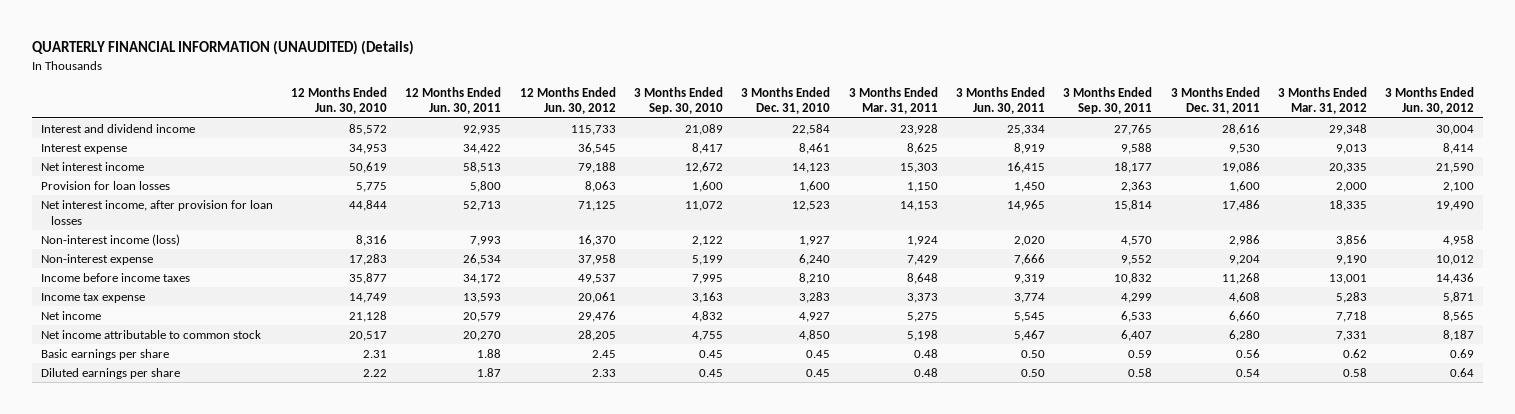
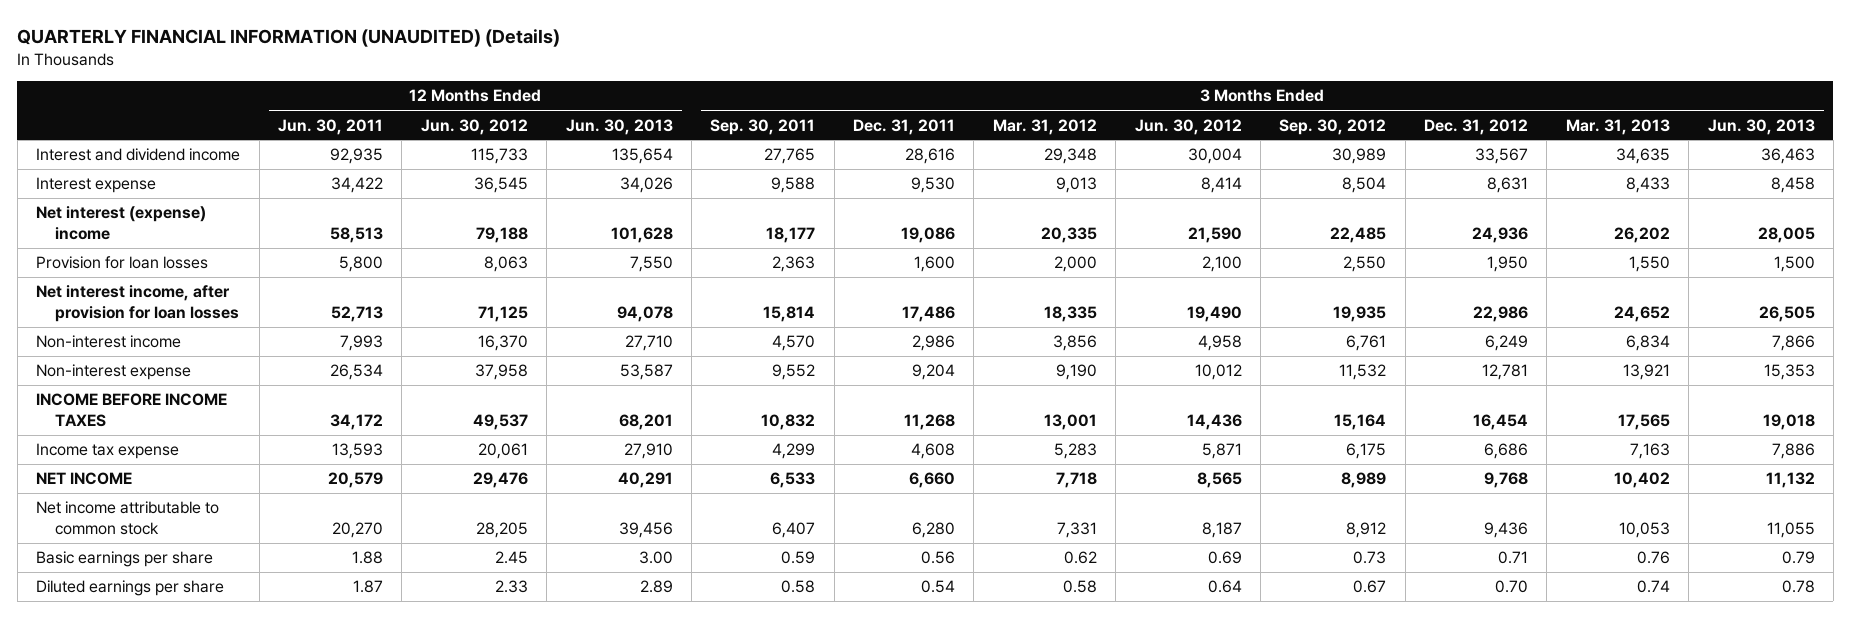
- | 12 Months Ended Jun. 30, 2010 | 12 Months Ended Jun. 30, 2011 | 12 Months Ended Jun. 30, 2012 | 3 Months Ended Sep. 30, 2010 | 3 Months Ended Dec. 31, 2010 | 3 Months Ended Mar. 31, 2011 | 3 Months Ended Jun. 30, 2011 | 3 Months Ended Sep. 30, 2011 | 3 Months Ended Dec. 31, 2011 | 3 Months Ended Mar. 31, 2012 | 3 Months Ended Jun. 30, 2012
+ | 12 Months Ended Jun. 30, 2011 | 12 Months Ended Jun. 30, 2012 | 12 Months Ended Jun. 30, 2013 | 3 Months Ended Sep. 30, 2011 | 3 Months Ended Dec. 31, 2011 | 3 Months Ended Mar. 31, 2012 | 3 Months Ended Jun. 30, 2012 | 3 Months Ended Sep. 30, 2012 | 3 Months Ended Dec. 31, 2012 | 3 Months Ended Mar. 31, 2013 | 3 Months Ended Jun. 30, 2013
- Net interest income | 50,619 | 58,513 | 79,188 | 12,672 | 14,123 | 15,303 | 16,415 | 18,177 | 19,086 | 20,335 | 21,590
+ Net interest (expense) income | 58,513 | 79,188 | 101,628 | 18,177 | 19,086 | 20,335 | 21,590 | 22,485 | 24,936 | 26,202 | 28,005
- Non-interest income (loss) | 8,316 | 7,993 | 16,370 | 2,122 | 1,927 | 1,924 | 2,020 | 4,570 | 2,986 | 3,856 | 4,958
+ Non-interest income | 7,993 | 16,370 | 27,710 | 4,570 | 2,986 | 3,856 | 4,958 | 6,761 | 6,249 | 6,834 | 7,866
- Income before income taxes | 35,877 | 34,172 | 49,537 | 7,995 | 8,210 | 8,648 | 9,319 | 10,832 | 11,268 | 13,001 | 14,436
+ INCOME BEFORE INCOME TAXES | 34,172 | 49,537 | 68,201 | 10,832 | 11,268 | 13,001 | 14,436 | 15,164 | 16,454 | 17,565 | 19,018
- Net income | 21,128 | 20,579 | 29,476 | 4,832 | 4,927 | 5,275 | 5,545 | 6,533 | 6,660 | 7,718 | 8,565
+ NET INCOME | 20,579 | 29,476 | 40,291 | 6,533 | 6,660 | 7,718 | 8,565 | 8,989 | 9,768 | 10,402 | 11,132

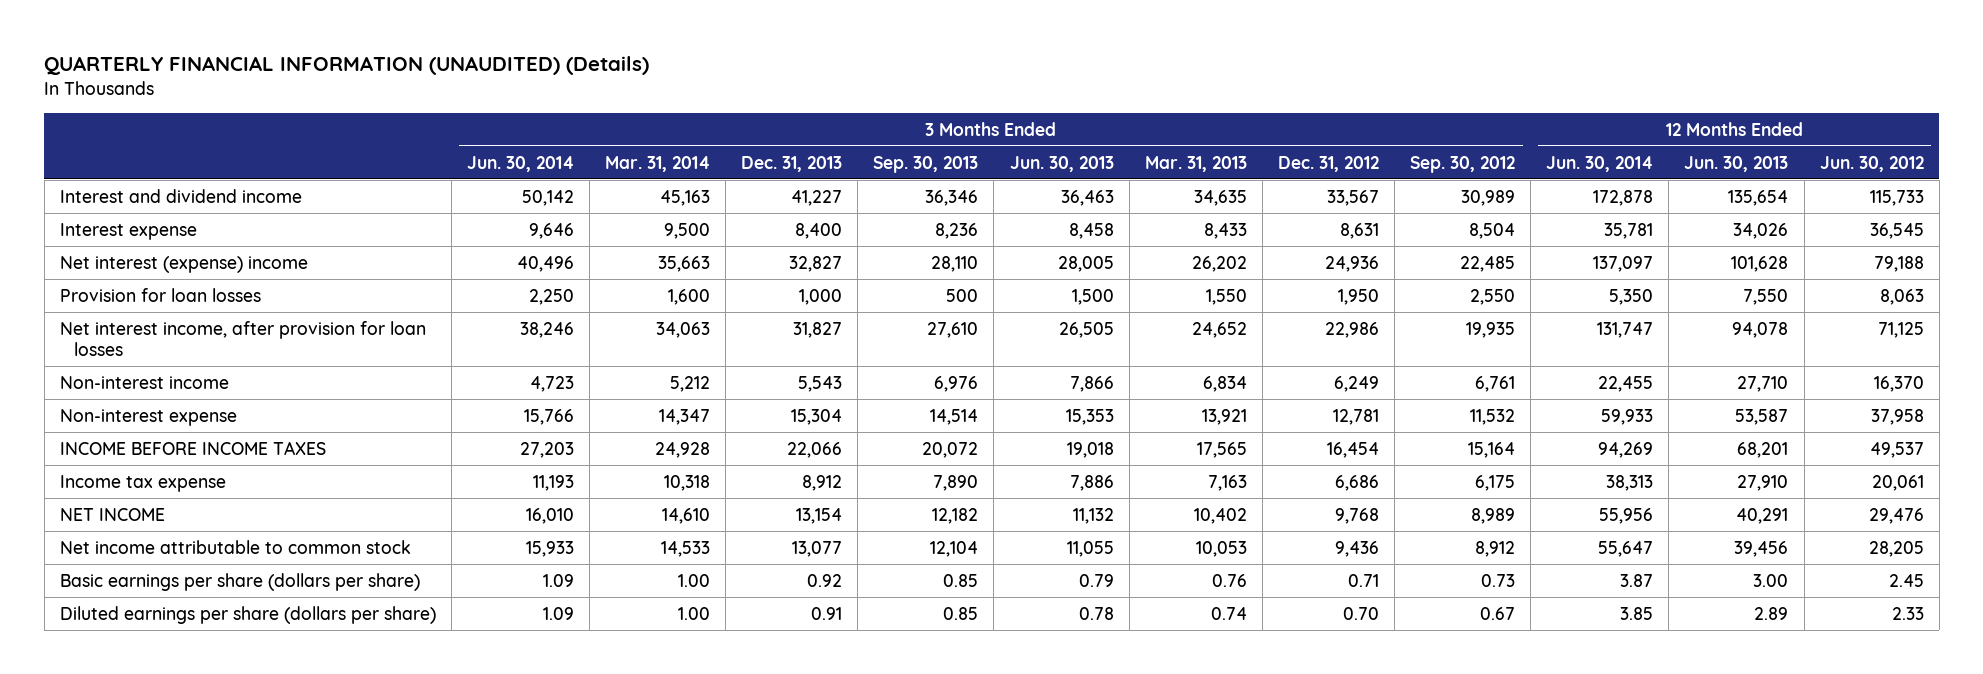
- | 12 Months Ended Jun. 30, 2011 | 12 Months Ended Jun. 30, 2012 | 12 Months Ended Jun. 30, 2013 | 3 Months Ended Sep. 30, 2011 | 3 Months Ended Dec. 31, 2011 | 3 Months Ended Mar. 31, 2012 | 3 Months Ended Jun. 30, 2012 | 3 Months Ended Sep. 30, 2012 | 3 Months Ended Dec. 31, 2012 | 3 Months Ended Mar. 31, 2013 | 3 Months Ended Jun. 30, 2013
+ | 3 Months Ended Jun. 30, 2014 | 3 Months Ended Mar. 31, 2014 | 3 Months Ended Dec. 31, 2013 | 3 Months Ended Sep. 30, 2013 | 3 Months Ended Jun. 30, 2013 | 3 Months Ended Mar. 31, 2013 | 3 Months Ended Dec. 31, 2012 | 3 Months Ended Sep. 30, 2012 | 12 Months Ended Jun. 30, 2014 | 12 Months Ended Jun. 30, 2013 | 12 Months Ended Jun. 30, 2012
- Basic earnings per share | 1.88 | 2.45 | 3.00 | 0.59 | 0.56 | 0.62 | 0.69 | 0.73 | 0.71 | 0.76 | 0.79
- Diluted earnings per share | 1.87 | 2.33 | 2.89 | 0.58 | 0.54 | 0.58 | 0.64 | 0.67 | 0.70 | 0.74 | 0.78
+ Basic earnings per share (dollars per share) | 1.09 | 1.00 | 0.92 | 0.85 | 0.79 | 0.76 | 0.71 | 0.73 | 3.87 | 3.00 | 2.45
+ Diluted earnings per share (dollars per share) | 1.09 | 1.00 | 0.91 | 0.85 | 0.78 | 0.74 | 0.70 | 0.67 | 3.85 | 2.89 | 2.33

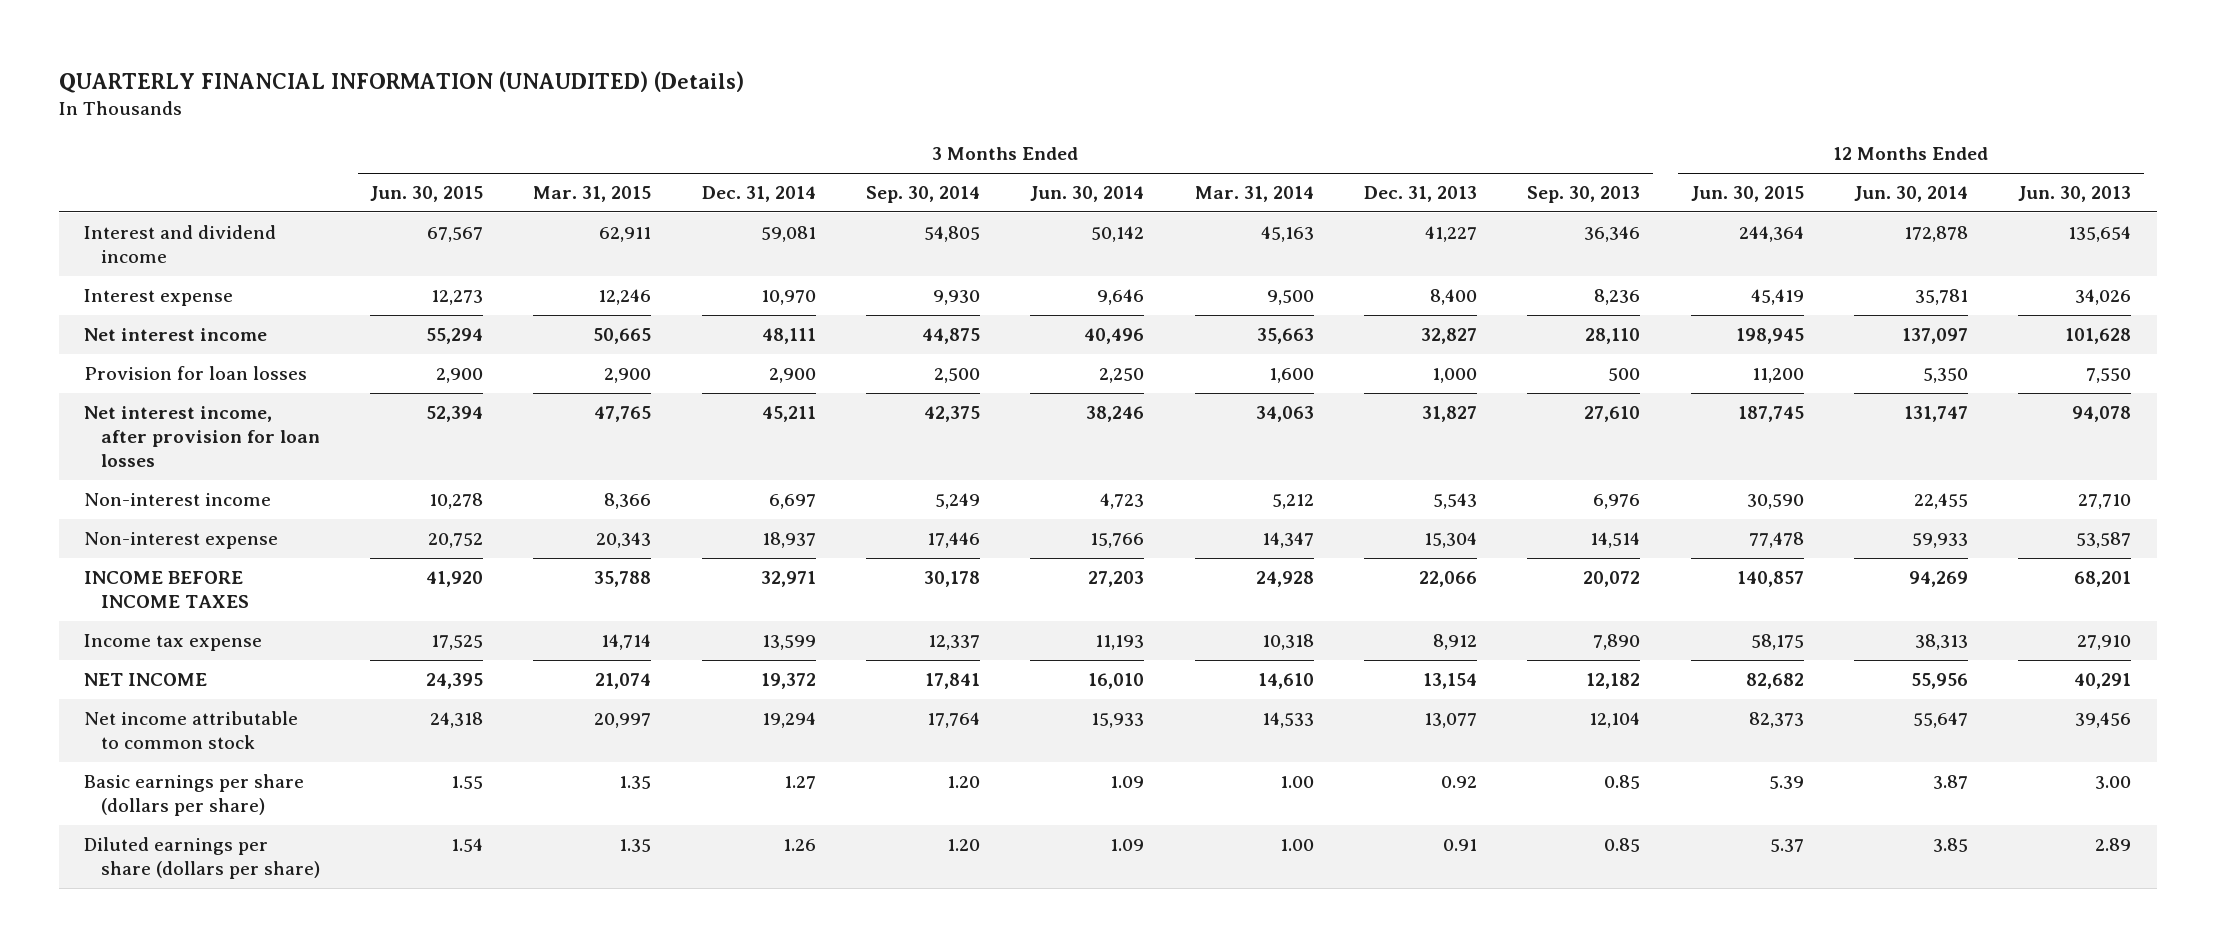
- | 3 Months Ended Jun. 30, 2014 | 3 Months Ended Mar. 31, 2014 | 3 Months Ended Dec. 31, 2013 | 3 Months Ended Sep. 30, 2013 | 3 Months Ended Jun. 30, 2013 | 3 Months Ended Mar. 31, 2013 | 3 Months Ended Dec. 31, 2012 | 3 Months Ended Sep. 30, 2012 | 12 Months Ended Jun. 30, 2014 | 12 Months Ended Jun. 30, 2013 | 12 Months Ended Jun. 30, 2012
+ | 3 Months Ended Jun. 30, 2015 | 3 Months Ended Mar. 31, 2015 | 3 Months Ended Dec. 31, 2014 | 3 Months Ended Sep. 30, 2014 | 3 Months Ended Jun. 30, 2014 | 3 Months Ended Mar. 31, 2014 | 3 Months Ended Dec. 31, 2013 | 3 Months Ended Sep. 30, 2013 | 12 Months Ended Jun. 30, 2015 | 12 Months Ended Jun. 30, 2014 | 12 Months Ended Jun. 30, 2013
- Net interest (expense) income | 40,496 | 35,663 | 32,827 | 28,110 | 28,005 | 26,202 | 24,936 | 22,485 | 137,097 | 101,628 | 79,188
+ Net interest income | 55,294 | 50,665 | 48,111 | 44,875 | 40,496 | 35,663 | 32,827 | 28,110 | 198,945 | 137,097 | 101,628

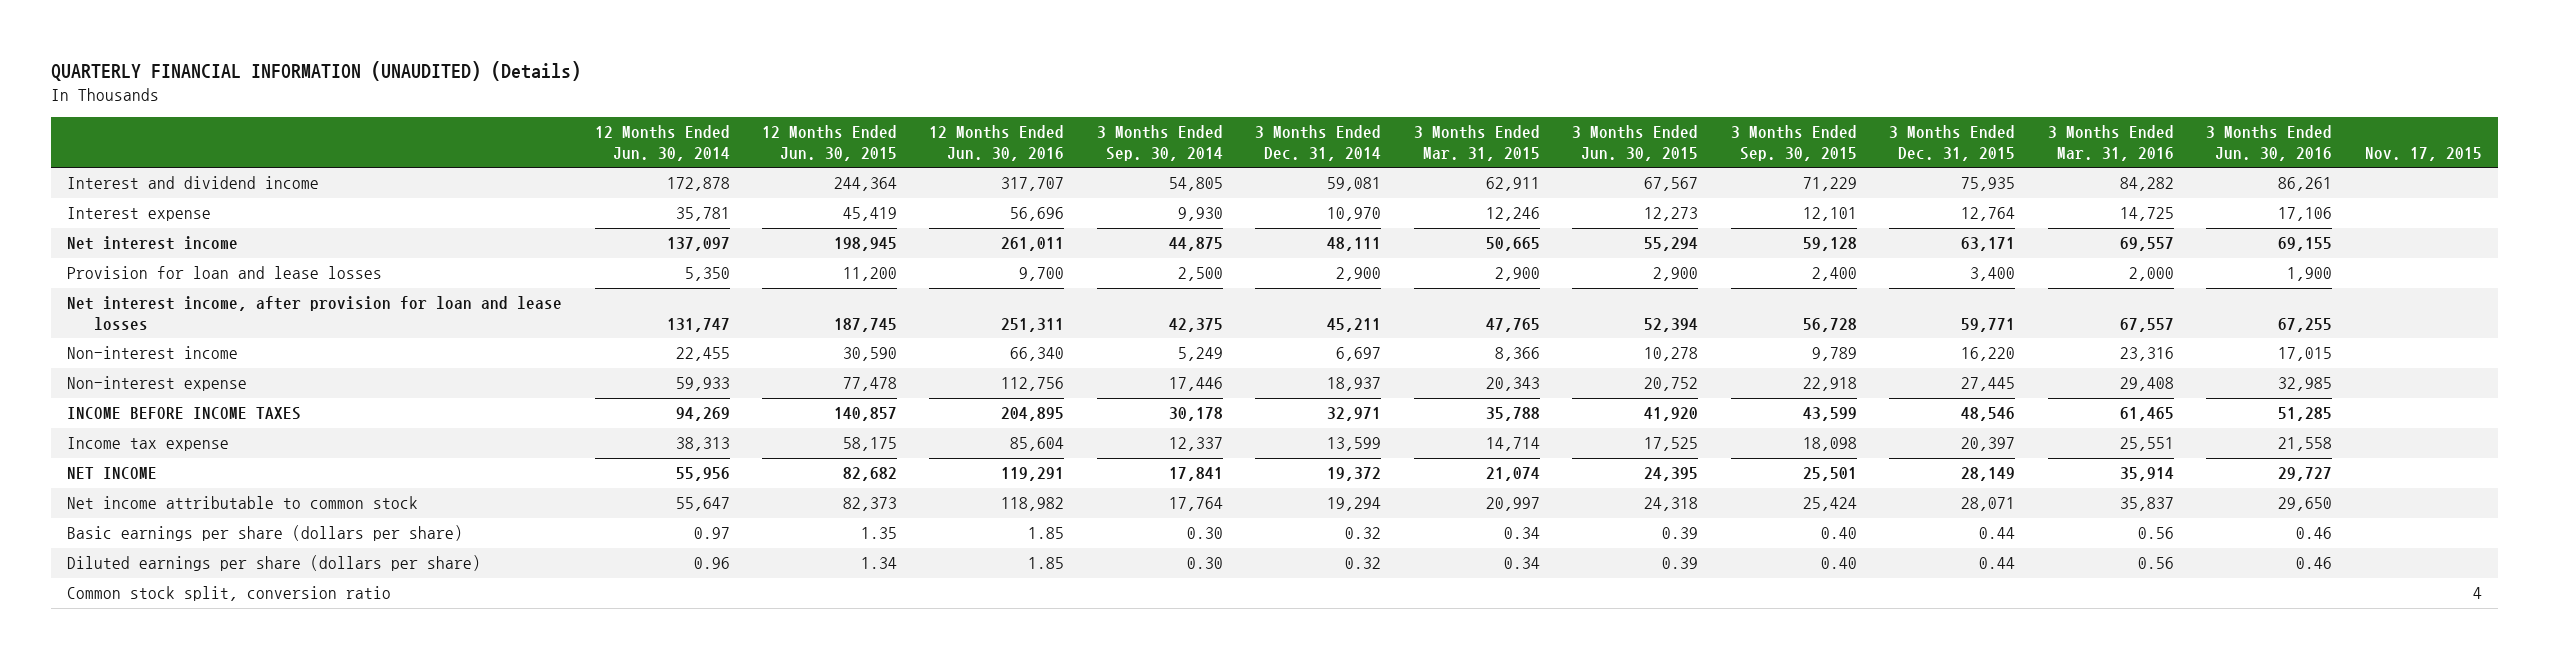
- | 3 Months Ended Jun. 30, 2015 | 3 Months Ended Mar. 31, 2015 | 3 Months Ended Dec. 31, 2014 | 3 Months Ended Sep. 30, 2014 | 3 Months Ended Jun. 30, 2014 | 3 Months Ended Mar. 31, 2014 | 3 Months Ended Dec. 31, 2013 | 3 Months Ended Sep. 30, 2013 | 12 Months Ended Jun. 30, 2015 | 12 Months Ended Jun. 30, 2014 | 12 Months Ended Jun. 30, 2013
+ | 12 Months Ended Jun. 30, 2014 | 12 Months Ended Jun. 30, 2015 | 12 Months Ended Jun. 30, 2016 | 3 Months Ended Sep. 30, 2014 | 3 Months Ended Dec. 31, 2014 | 3 Months Ended Mar. 31, 2015 | 3 Months Ended Jun. 30, 2015 | 3 Months Ended Sep. 30, 2015 | 3 Months Ended Dec. 31, 2015 | 3 Months Ended Mar. 31, 2016 | 3 Months Ended Jun. 30, 2016 | Nov. 17, 2015
- Provision for loan losses | 2,900 | 2,900 | 2,900 | 2,500 | 2,250 | 1,600 | 1,000 | 500 | 11,200 | 5,350 | 7,550
- Net interest income, after provision for loan losses | 52,394 | 47,765 | 45,211 | 42,375 | 38,246 | 34,063 | 31,827 | 27,610 | 187,745 | 131,747 | 94,078
+ Provision for loan and lease losses | 5,350 | 11,200 | 9,700 | 2,500 | 2,900 | 2,900 | 2,900 | 2,400 | 3,400 | 2,000 | 1,900 |
+ Net interest income, after provision for loan and lease losses | 131,747 | 187,745 | 251,311 | 42,375 | 45,211 | 47,765 | 52,394 | 56,728 | 59,771 | 67,557 | 67,255 |
- Basic earnings per share (dollars per share) | 1.55 | 1.35 | 1.27 | 1.20 | 1.09 | 1.00 | 0.92 | 0.85 | 5.39 | 3.87 | 3.00
- Diluted earnings per share (dollars per share) | 1.54 | 1.35 | 1.26 | 1.20 | 1.09 | 1.00 | 0.91 | 0.85 | 5.37 | 3.85 | 2.89
+ Basic earnings per share (dollars per share) | 0.97 | 1.35 | 1.85 | 0.30 | 0.32 | 0.34 | 0.39 | 0.40 | 0.44 | 0.56 | 0.46 |
+ Diluted earnings per share (dollars per share) | 0.96 | 1.34 | 1.85 | 0.30 | 0.32 | 0.34 | 0.39 | 0.40 | 0.44 | 0.56 | 0.46 |
+ Common stock split, conversion ratio | | | | | | | | | | | | 4

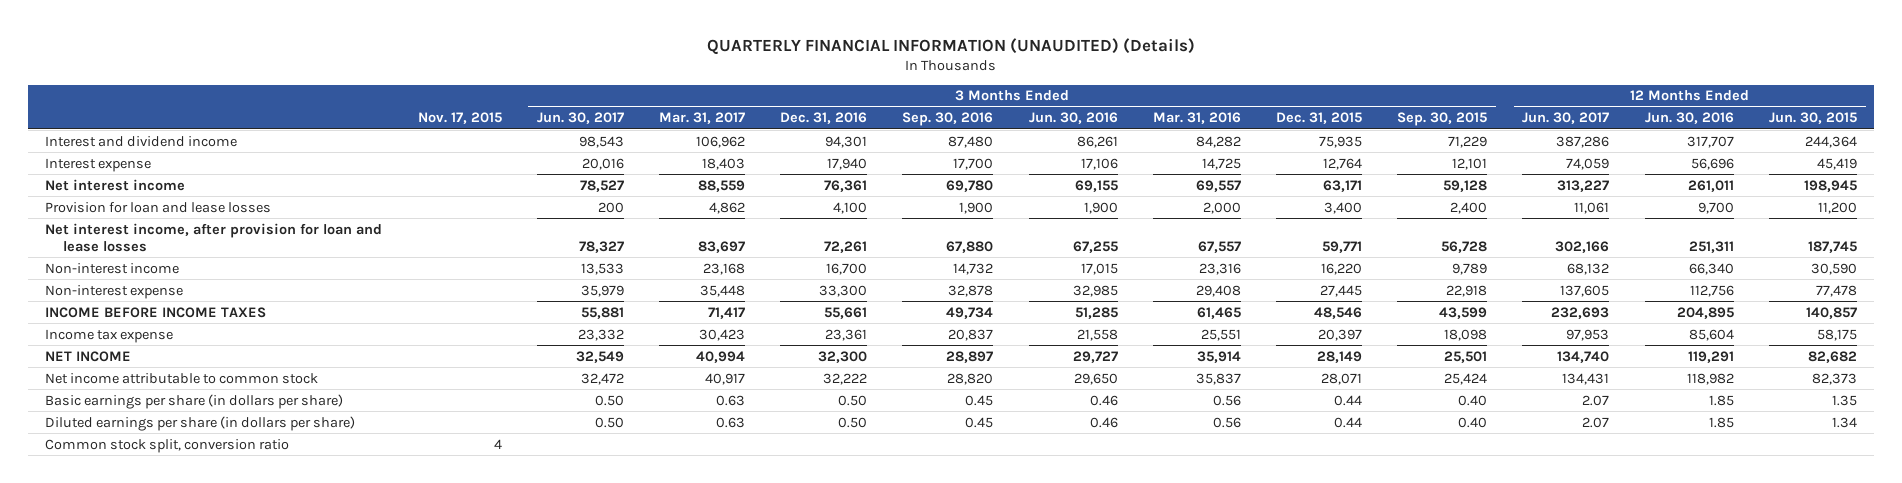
- | 12 Months Ended Jun. 30, 2014 | 12 Months Ended Jun. 30, 2015 | 12 Months Ended Jun. 30, 2016 | 3 Months Ended Sep. 30, 2014 | 3 Months Ended Dec. 31, 2014 | 3 Months Ended Mar. 31, 2015 | 3 Months Ended Jun. 30, 2015 | 3 Months Ended Sep. 30, 2015 | 3 Months Ended Dec. 31, 2015 | 3 Months Ended Mar. 31, 2016 | 3 Months Ended Jun. 30, 2016 | Nov. 17, 2015
+ | Nov. 17, 2015 | 3 Months Ended Jun. 30, 2017 | 3 Months Ended Mar. 31, 2017 | 3 Months Ended Dec. 31, 2016 | 3 Months Ended Sep. 30, 2016 | 3 Months Ended Jun. 30, 2016 | 3 Months Ended Mar. 31, 2016 | 3 Months Ended Dec. 31, 2015 | 3 Months Ended Sep. 30, 2015 | 12 Months Ended Jun. 30, 2017 | 12 Months Ended Jun. 30, 2016 | 12 Months Ended Jun. 30, 2015
- Basic earnings per share (dollars per share) | 0.97 | 1.35 | 1.85 | 0.30 | 0.32 | 0.34 | 0.39 | 0.40 | 0.44 | 0.56 | 0.46 |
- Diluted earnings per share (dollars per share) | 0.96 | 1.34 | 1.85 | 0.30 | 0.32 | 0.34 | 0.39 | 0.40 | 0.44 | 0.56 | 0.46 |
+ Basic earnings per share (in dollars per share) | | 0.50 | 0.63 | 0.50 | 0.45 | 0.46 | 0.56 | 0.44 | 0.40 | 2.07 | 1.85 | 1.35
+ Diluted earnings per share (in dollars per share) | | 0.50 | 0.63 | 0.50 | 0.45 | 0.46 | 0.56 | 0.44 | 0.40 | 2.07 | 1.85 | 1.34

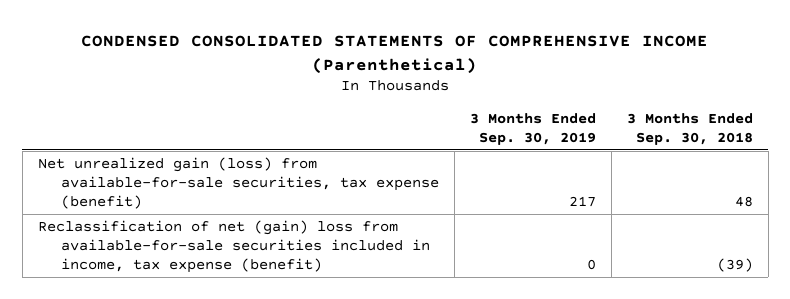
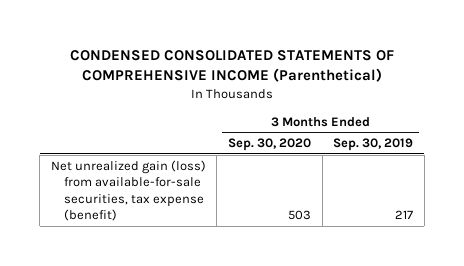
- | 3 Months Ended Sep. 30, 2019 | 3 Months Ended Sep. 30, 2018
+ | 3 Months Ended Sep. 30, 2020 | 3 Months Ended Sep. 30, 2019
- Reclassification of net (gain) loss from available-for-sale securities included in income, tax expense (benefit) | 0 | (39)

